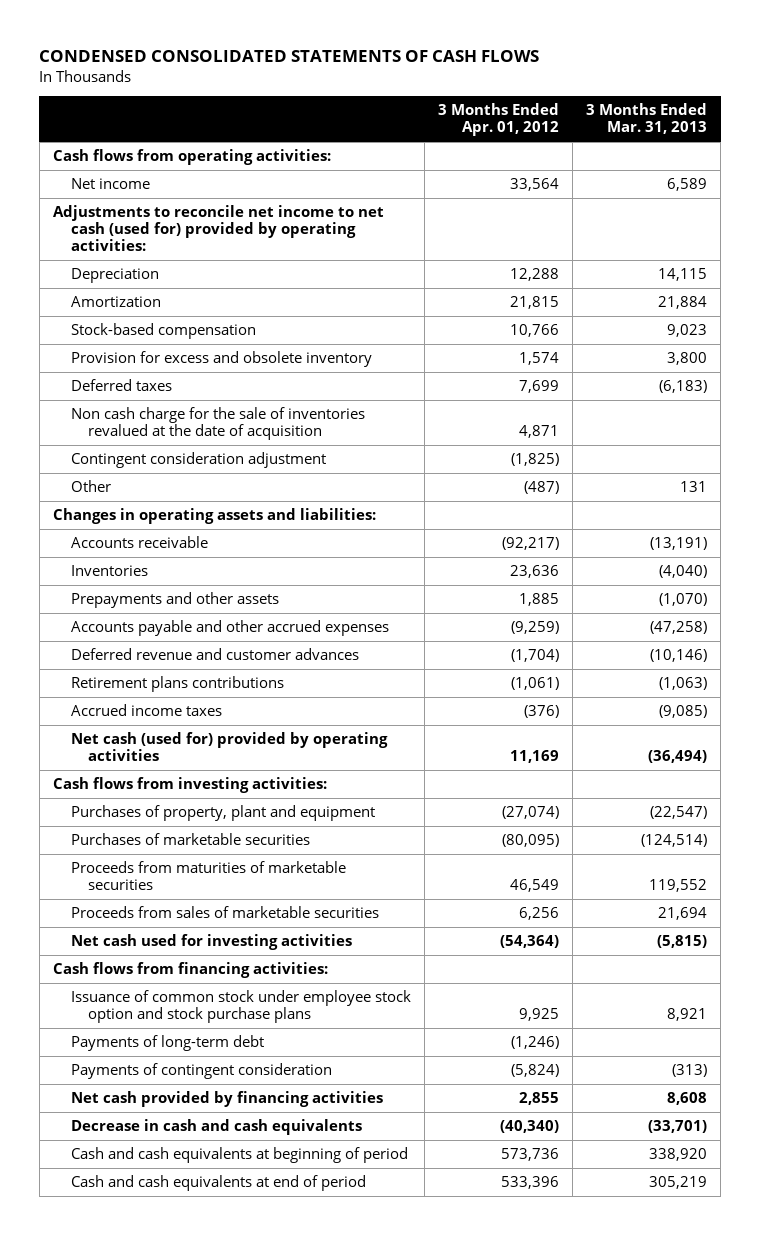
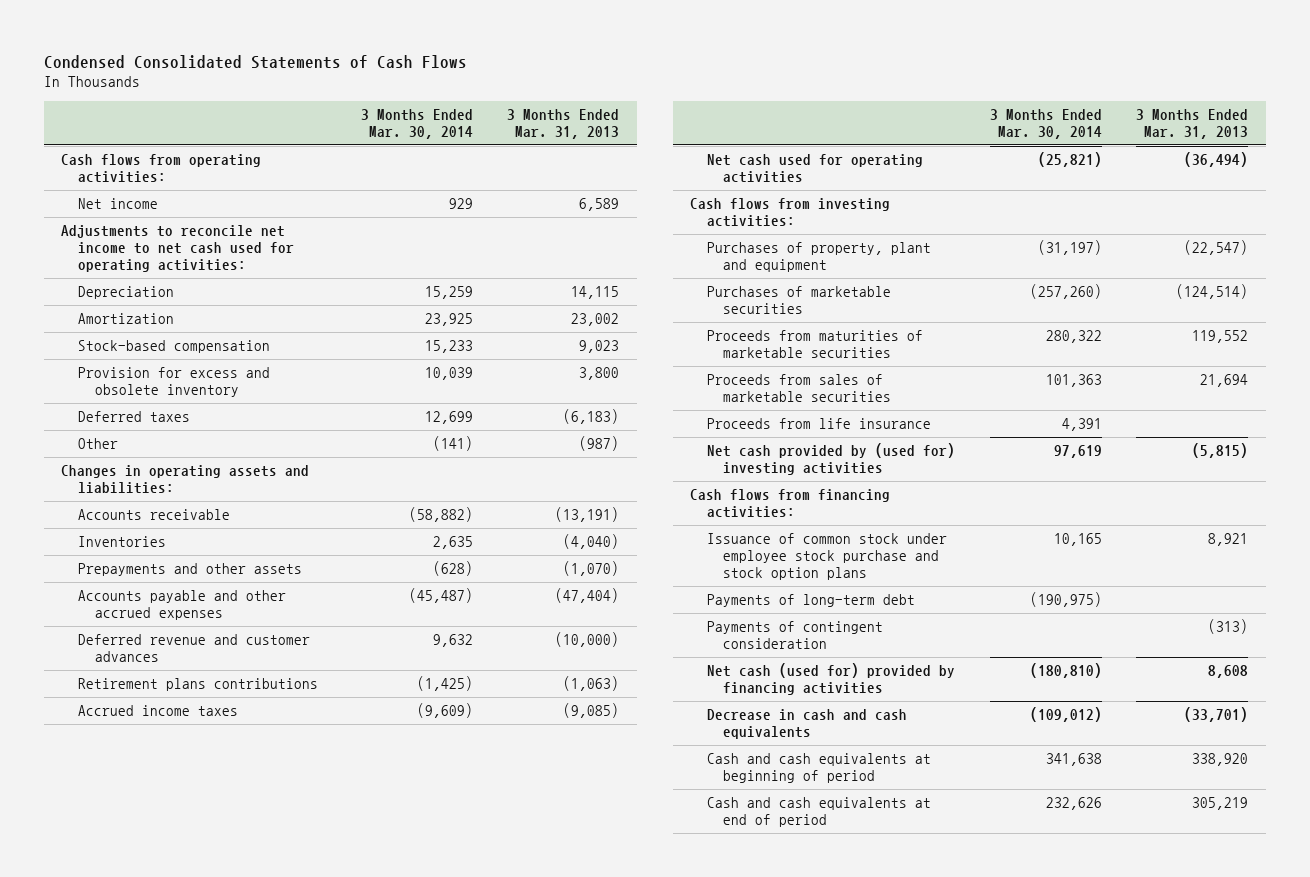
- CONDENSED CONSOLIDATED STATEMENTS OF CASH FLOWS
+ Condensed Consolidated Statements of Cash Flows
- | 3 Months Ended Apr. 01, 2012 | 3 Months Ended Mar. 31, 2013
+ | 3 Months Ended Mar. 30, 2014 | 3 Months Ended Mar. 31, 2013
- Adjustments to reconcile net income to net cash (used for) provided by operating activities:
+ Adjustments to reconcile net income to net cash used for operating activities:
- Amortization | 21,815 | 21,884
+ Amortization | 23,925 | 23,002
- Non cash charge for the sale of inventories revalued at the date of acquisition | 4,871 |
- Contingent consideration adjustment | (1,825) |
- Other | (487) | 131
+ Other | (141) | (987)
- Accounts payable and other accrued expenses | (9,259) | (47,258)
- Deferred revenue and customer advances | (1,704) | (10,146)
+ Accounts payable and other accrued expenses | (45,487) | (47,404)
+ Deferred revenue and customer advances | 9,632 | (10,000)
- Net cash (used for) provided by operating activities | 11,169 | (36,494)
+ Net cash used for operating activities | (25,821) | (36,494)
- Net cash used for investing activities | (54,364) | (5,815)
+ Proceeds from life insurance | 4,391 |
+ Net cash provided by (used for) investing activities | 97,619 | (5,815)
- Issuance of common stock under employee stock option and stock purchase plans | 9,925 | 8,921
+ Issuance of common stock under employee stock purchase and stock option plans | 10,165 | 8,921
- Net cash provided by financing activities | 2,855 | 8,608
+ Net cash (used for) provided by financing activities | (180,810) | 8,608

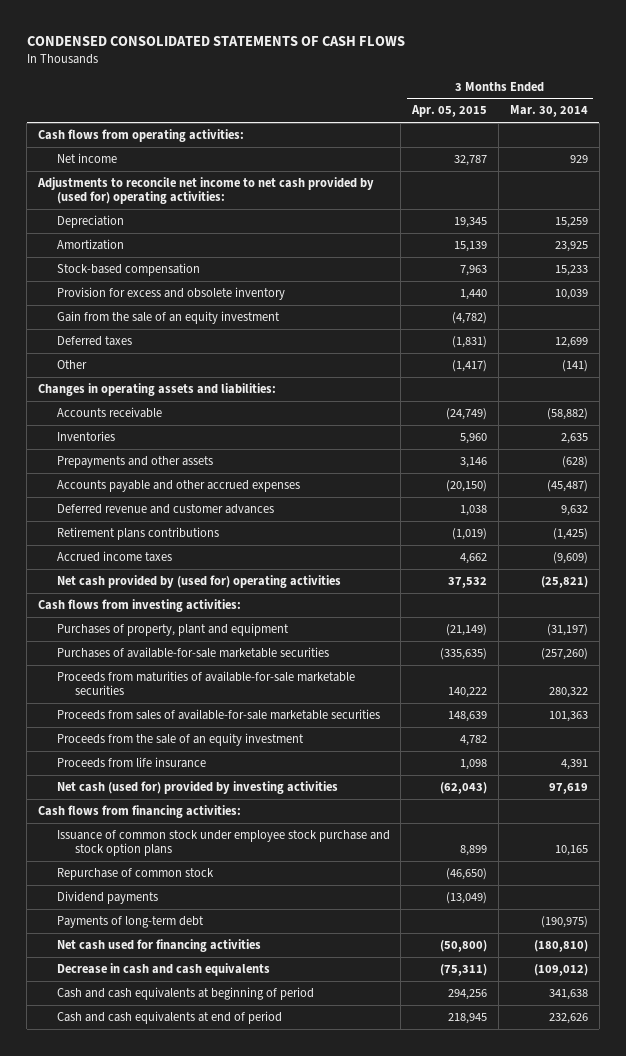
- Condensed Consolidated Statements of Cash Flows
+ CONDENSED CONSOLIDATED STATEMENTS OF CASH FLOWS
- | 3 Months Ended Mar. 30, 2014 | 3 Months Ended Mar. 31, 2013
+ | 3 Months Ended Apr. 05, 2015 | 3 Months Ended Mar. 30, 2014
- Adjustments to reconcile net income to net cash used for operating activities:
+ Adjustments to reconcile net income to net cash provided by (used for) operating activities:
+ Gain from the sale of an equity investment | (4,782) |
- Net cash used for operating activities | (25,821) | (36,494)
+ Net cash provided by (used for) operating activities | 37,532 | (25,821)
- Purchases of marketable securities | (257,260) | (124,514)
- Proceeds from maturities of marketable securities | 280,322 | 119,552
- Proceeds from sales of marketable securities | 101,363 | 21,694
+ Purchases of available-for-sale marketable securities | (335,635) | (257,260)
+ Proceeds from maturities of available-for-sale marketable securities | 140,222 | 280,322
+ Proceeds from sales of available-for-sale marketable securities | 148,639 | 101,363
+ Proceeds from the sale of an equity investment | 4,782 |
- Net cash provided by (used for) investing activities | 97,619 | (5,815)
+ Net cash (used for) provided by investing activities | (62,043) | 97,619
+ Repurchase of common stock | (46,650) |
+ Dividend payments | (13,049) |
- Payments of contingent consideration | | (313)
- Net cash (used for) provided by financing activities | (180,810) | 8,608
+ Net cash used for financing activities | (50,800) | (180,810)

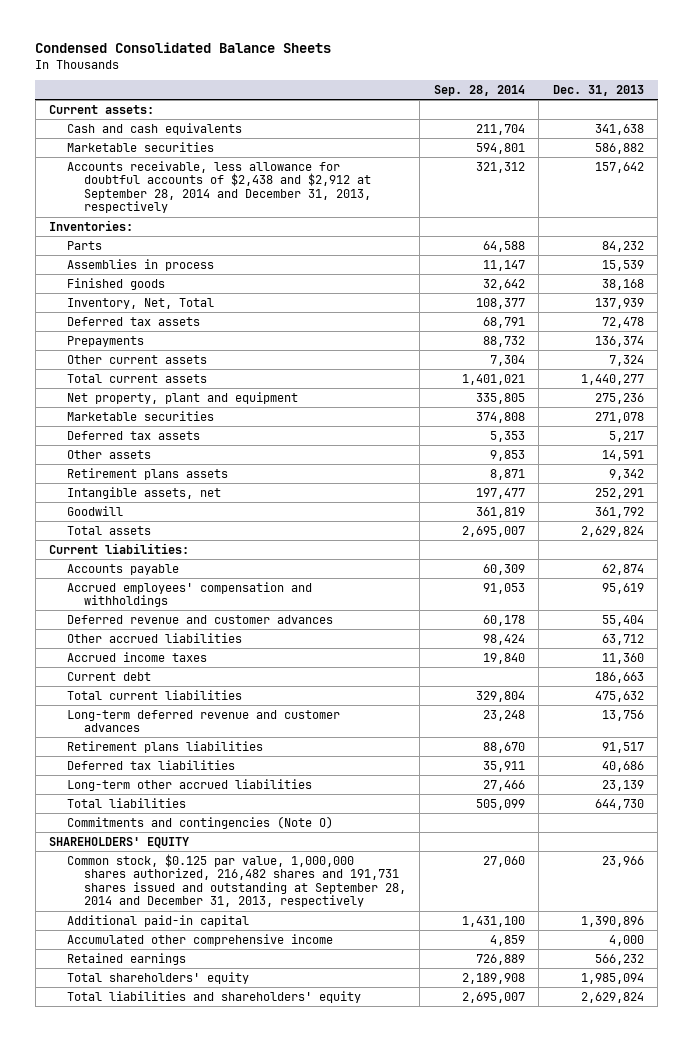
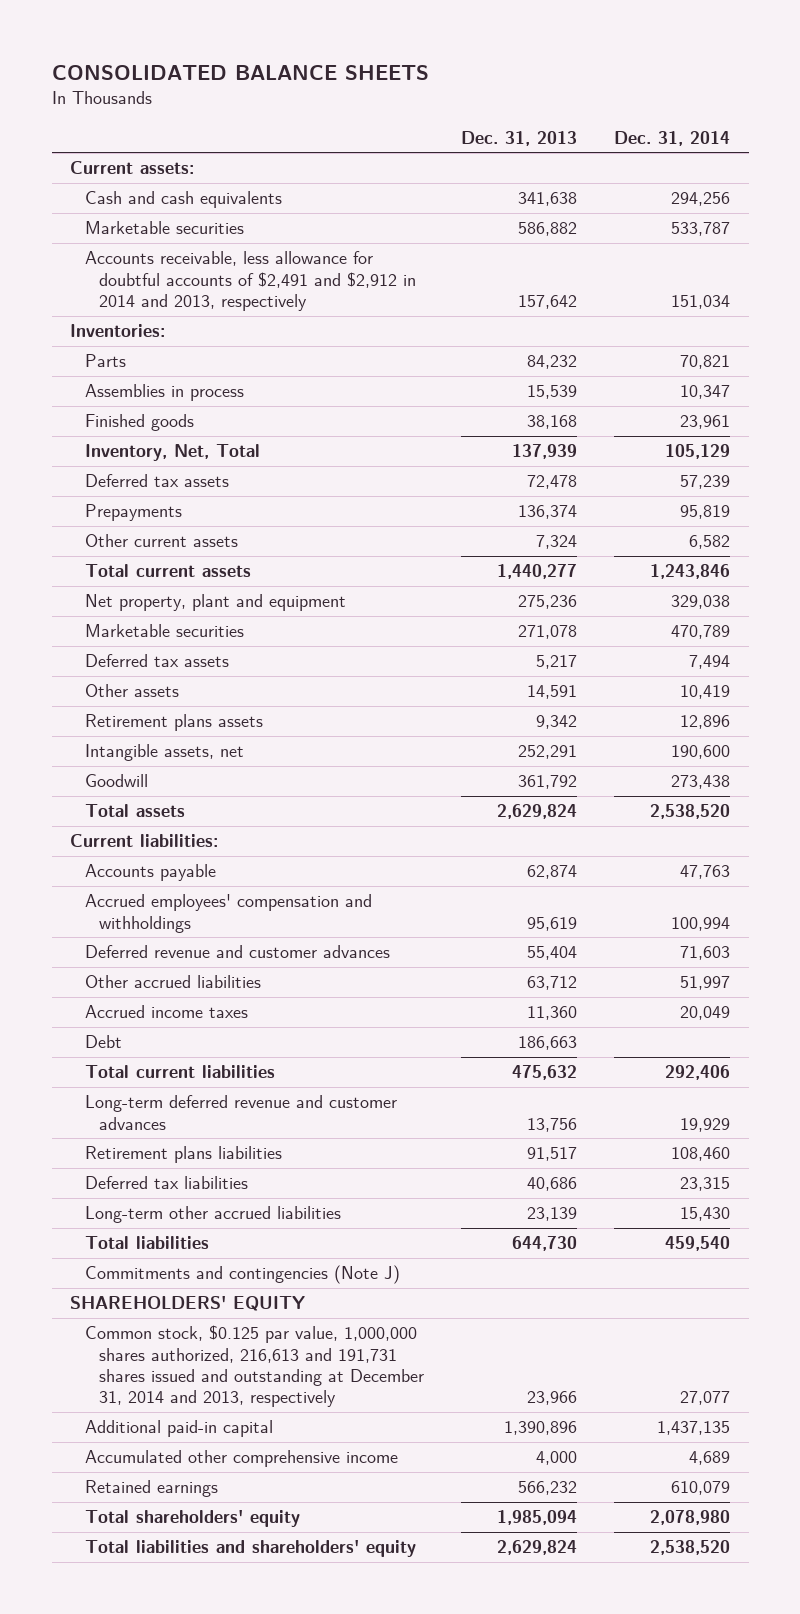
- Condensed Consolidated Balance Sheets
+ CONSOLIDATED BALANCE SHEETS
- | Sep. 28, 2014 | Dec. 31, 2013
+ | Dec. 31, 2013 | Dec. 31, 2014
- Accounts receivable, less allowance for doubtful accounts of $2,438 and $2,912 at September 28, 2014 and December 31, 2013, respectively | 321,312 | 157,642
+ Accounts receivable, less allowance for doubtful accounts of $2,491 and $2,912 in 2014 and 2013, respectively | 157,642 | 151,034
- Current debt | | 186,663
+ Debt | 186,663 |
- Commitments and contingencies (Note O)
+ Commitments and contingencies (Note J)
- Common stock, $0.125 par value, 1,000,000 shares authorized, 216,482 shares and 191,731 shares issued and outstanding at September 28, 2014 and December 31, 2013, respectively | 27,060 | 23,966
+ Common stock, $0.125 par value, 1,000,000 shares authorized, 216,613 and 191,731 shares issued and outstanding at December 31, 2014 and 2013, respectively | 23,966 | 27,077

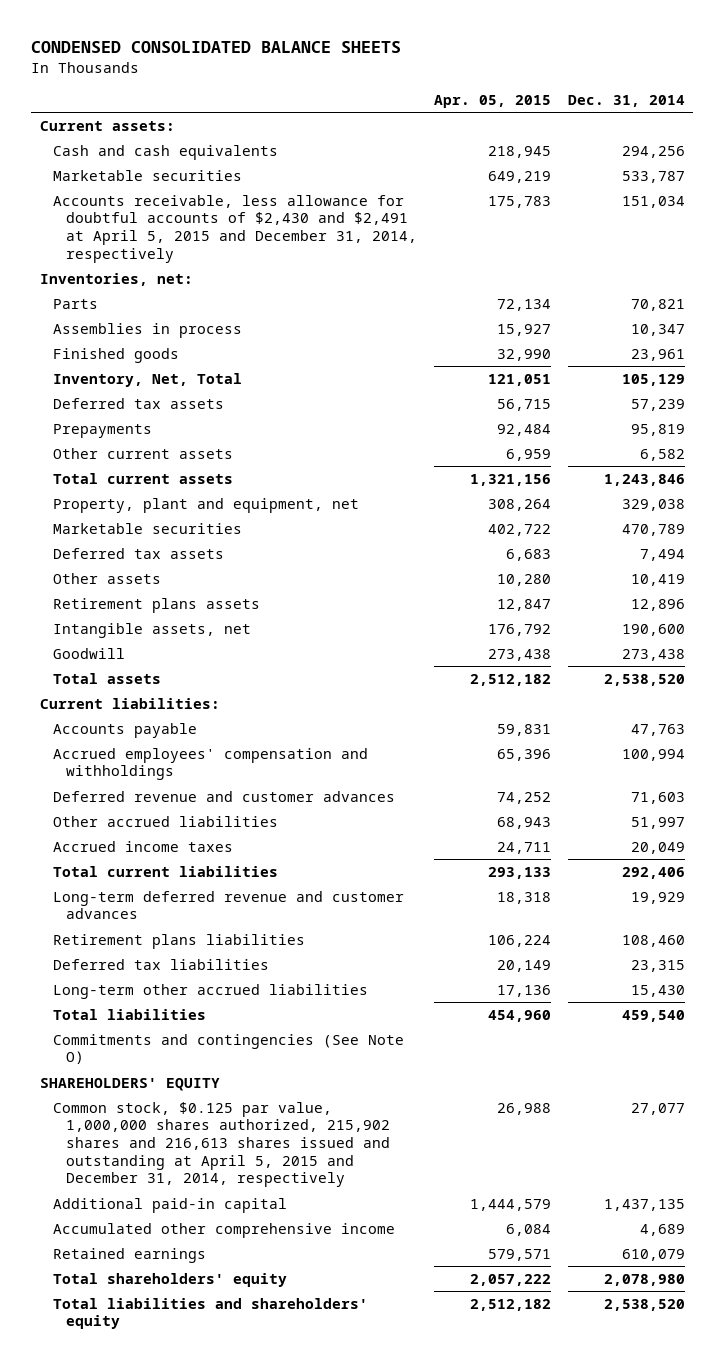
- CONSOLIDATED BALANCE SHEETS
+ CONDENSED CONSOLIDATED BALANCE SHEETS
- | Dec. 31, 2013 | Dec. 31, 2014
+ | Apr. 05, 2015 | Dec. 31, 2014
- Accounts receivable, less allowance for doubtful accounts of $2,491 and $2,912 in 2014 and 2013, respectively | 157,642 | 151,034
- Inventories:
+ Accounts receivable, less allowance for doubtful accounts of $2,430 and $2,491 at April 5, 2015 and December 31, 2014, respectively | 175,783 | 151,034
+ Inventories, net:
- Net property, plant and equipment | 275,236 | 329,038
+ Property, plant and equipment, net | 308,264 | 329,038
- Debt | 186,663 |
- Commitments and contingencies (Note J)
+ Commitments and contingencies (See Note O)
- Common stock, $0.125 par value, 1,000,000 shares authorized, 216,613 and 191,731 shares issued and outstanding at December 31, 2014 and 2013, respectively | 23,966 | 27,077
+ Common stock, $0.125 par value, 1,000,000 shares authorized, 215,902 shares and 216,613 shares issued and outstanding at April 5, 2015 and December 31, 2014, respectively | 26,988 | 27,077

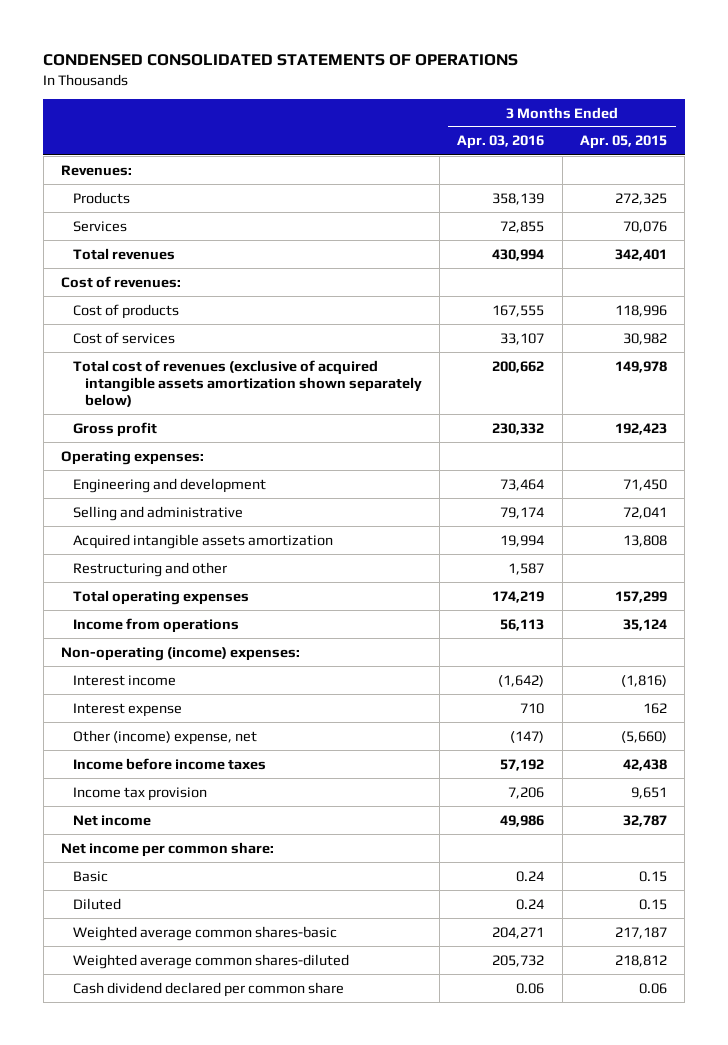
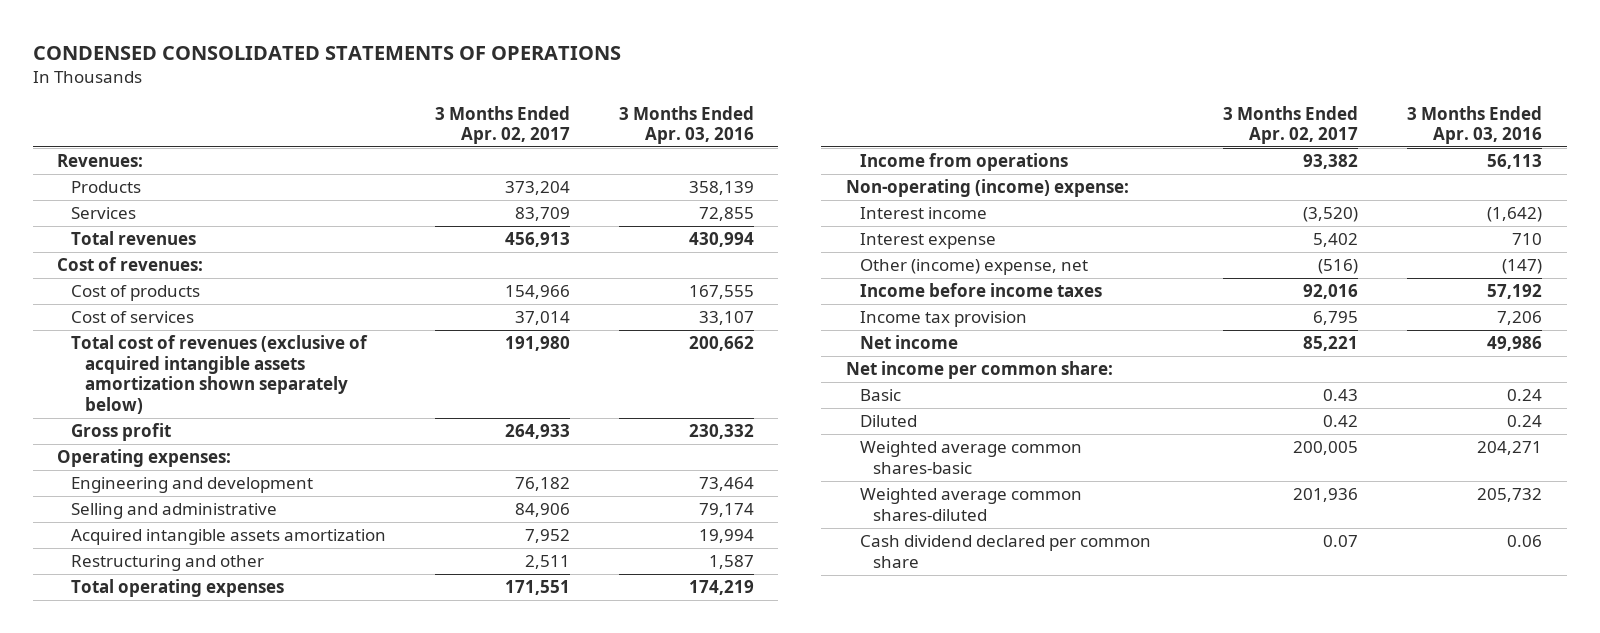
- | 3 Months Ended Apr. 03, 2016 | 3 Months Ended Apr. 05, 2015
+ | 3 Months Ended Apr. 02, 2017 | 3 Months Ended Apr. 03, 2016
- Non-operating (income) expenses:
+ Non-operating (income) expense:

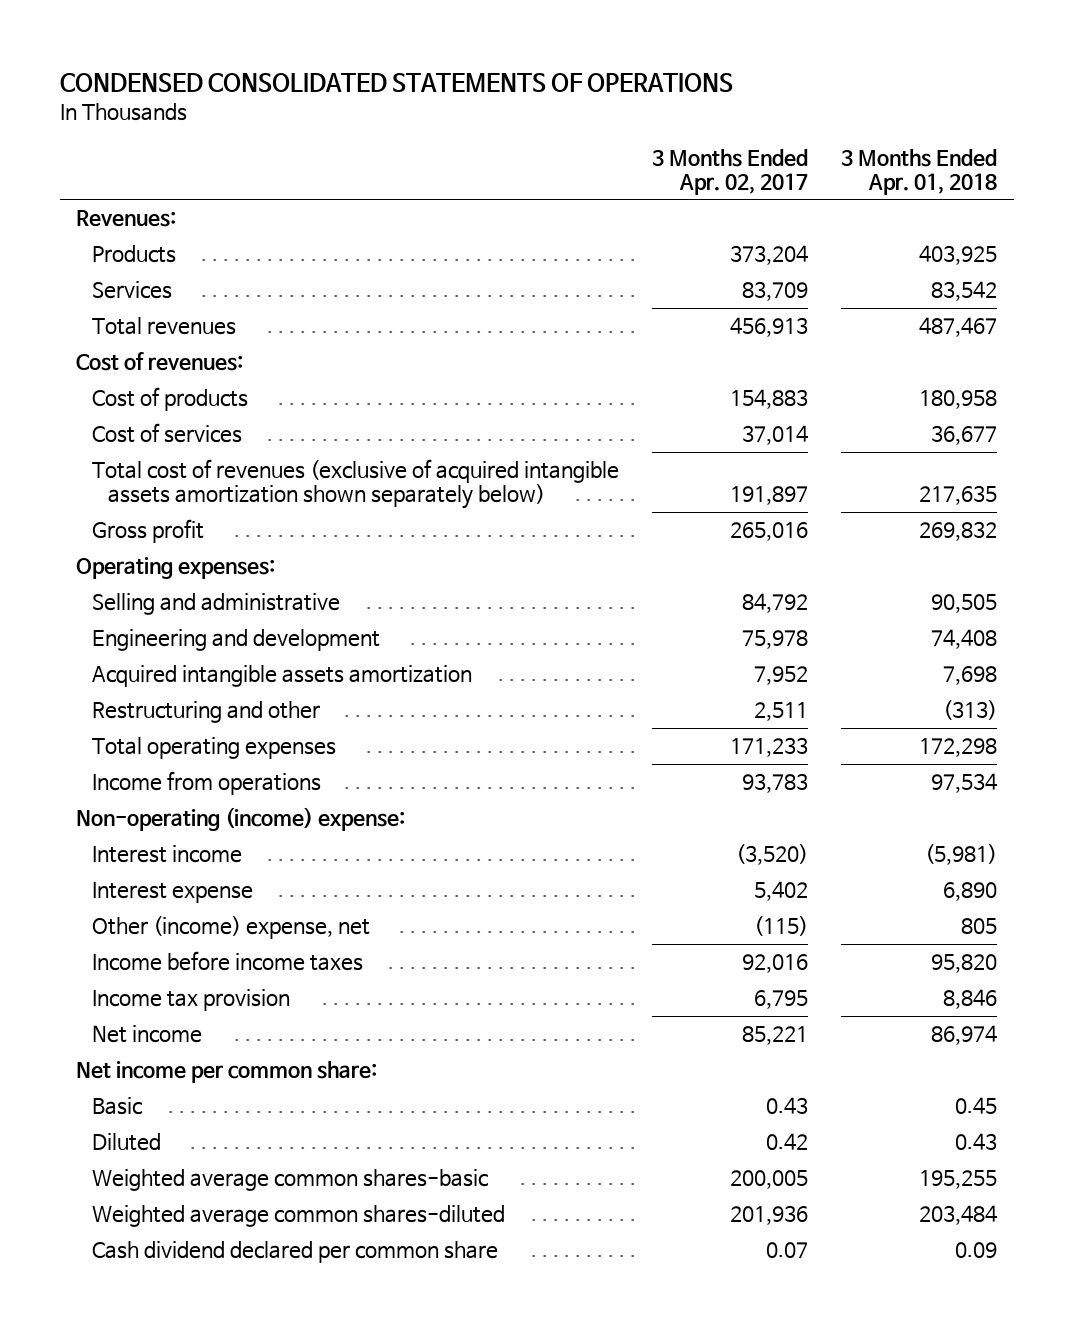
- | 3 Months Ended Apr. 02, 2017 | 3 Months Ended Apr. 03, 2016
+ | 3 Months Ended Apr. 02, 2017 | 3 Months Ended Apr. 01, 2018
- Cost of products | 154,966 | 167,555
+ Cost of products | 154,883 | 180,958
- Total cost of revenues (exclusive of acquired intangible assets amortization shown separately below) | 191,980 | 200,662
- Gross profit | 264,933 | 230,332
+ Total cost of revenues (exclusive of acquired intangible assets amortization shown separately below) | 191,897 | 217,635
+ Gross profit | 265,016 | 269,832
- Engineering and development | 76,182 | 73,464
- Selling and administrative | 84,906 | 79,174
+ Selling and administrative | 84,792 | 90,505
+ Engineering and development | 75,978 | 74,408
- Total operating expenses | 171,551 | 174,219
- Income from operations | 93,382 | 56,113
+ Total operating expenses | 171,233 | 172,298
+ Income from operations | 93,783 | 97,534
- Other (income) expense, net | (516) | (147)
+ Other (income) expense, net | (115) | 805

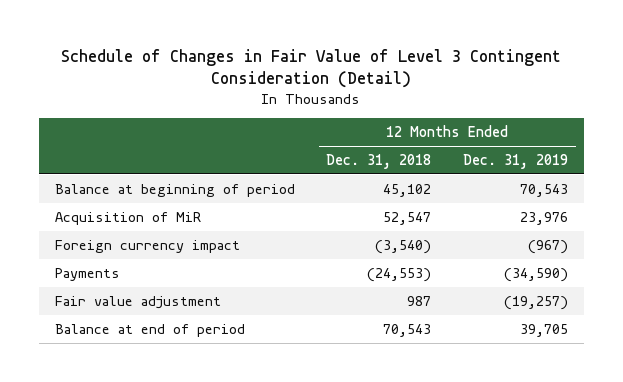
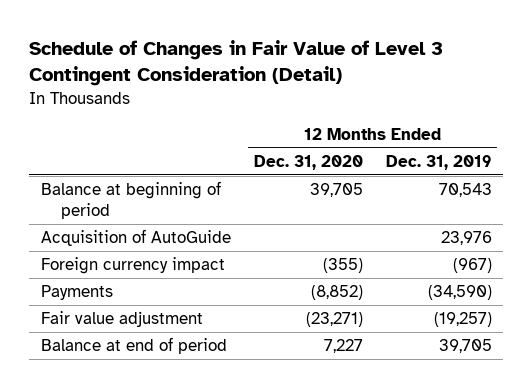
- | 12 Months Ended Dec. 31, 2018 | 12 Months Ended Dec. 31, 2019
+ | 12 Months Ended Dec. 31, 2020 | 12 Months Ended Dec. 31, 2019
- Acquisition of MiR | 52,547 | 23,976
+ Acquisition of AutoGuide | | 23,976

